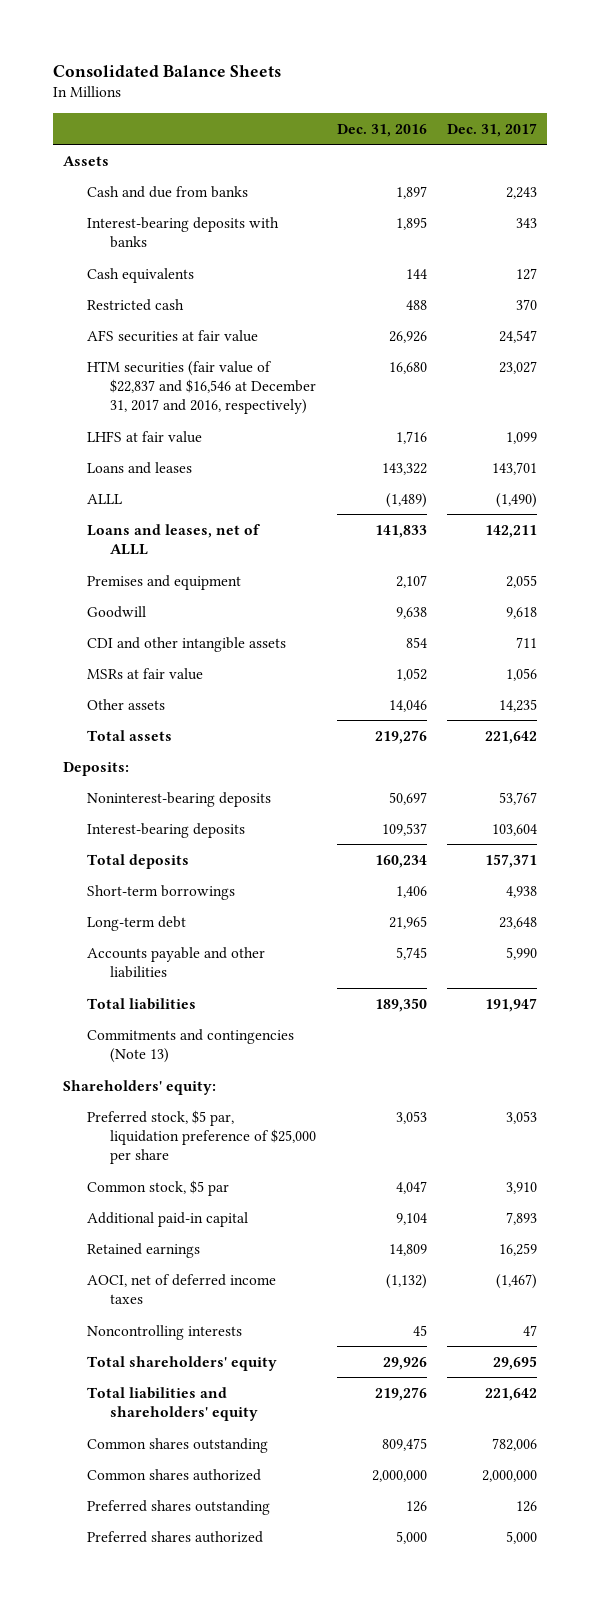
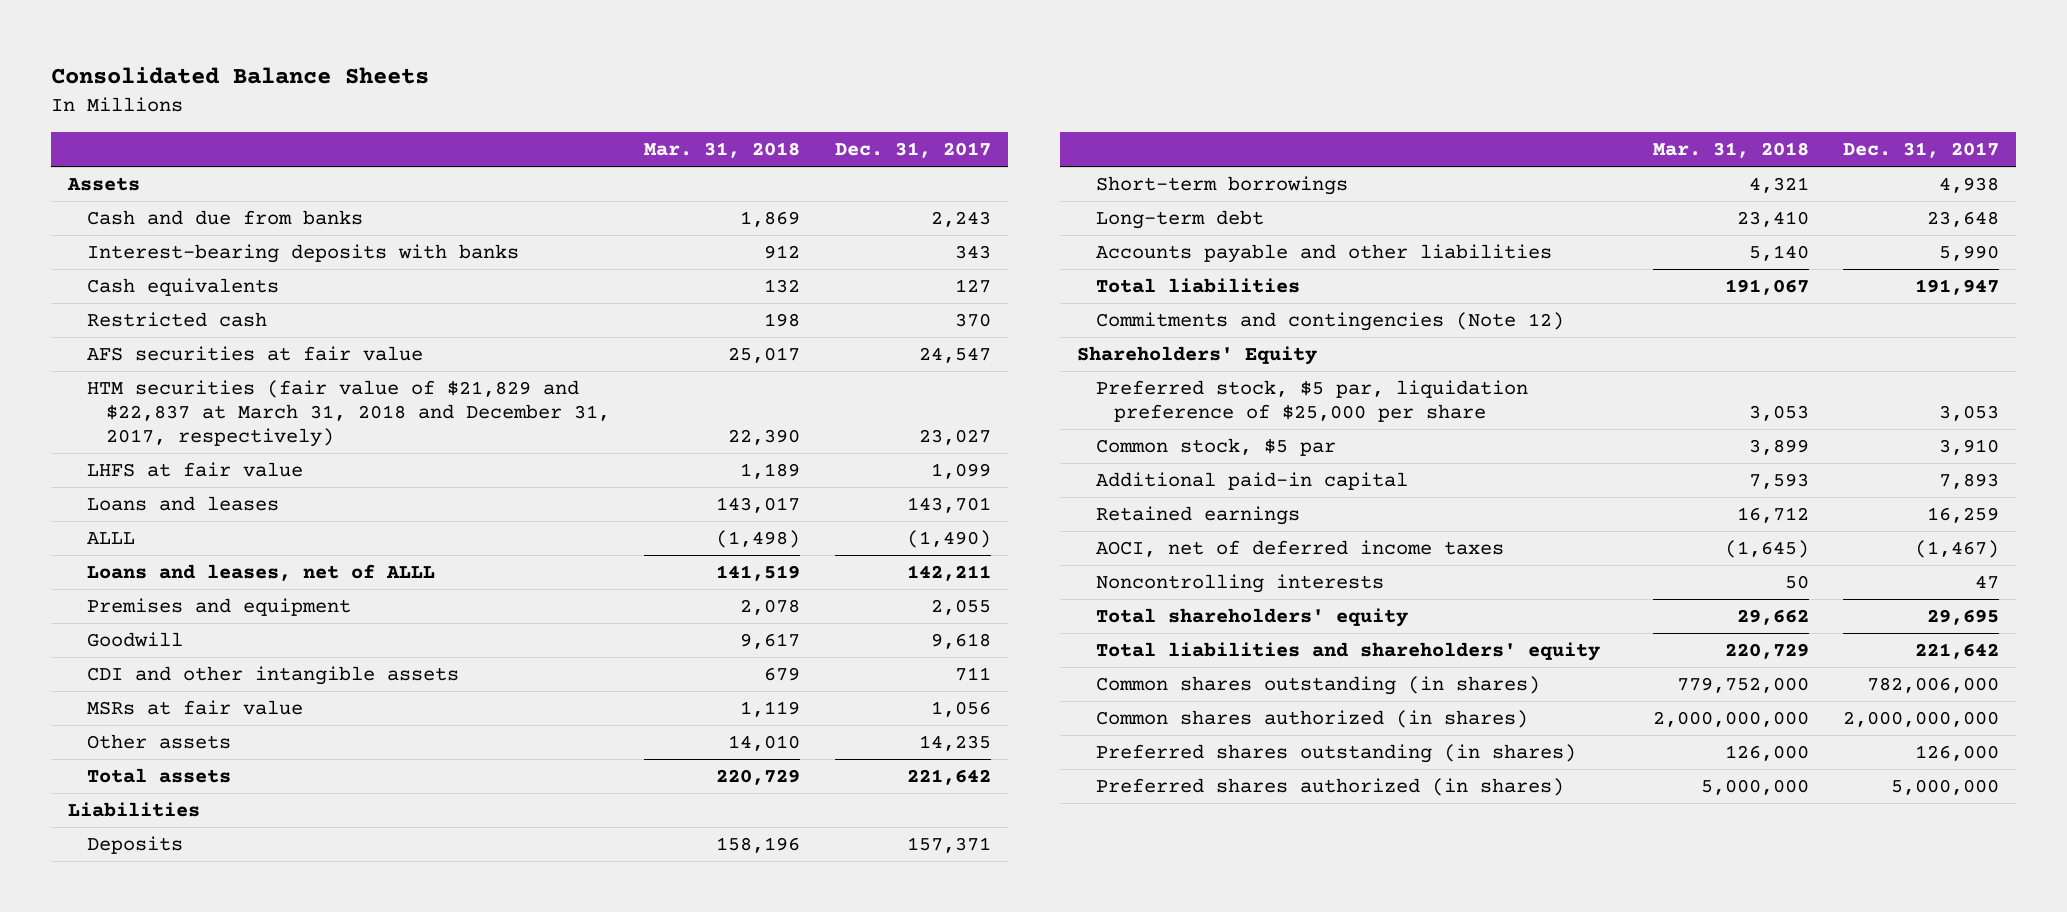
- | Dec. 31, 2016 | Dec. 31, 2017
+ | Mar. 31, 2018 | Dec. 31, 2017
- HTM securities (fair value of $22,837 and $16,546 at December 31, 2017 and 2016, respectively) | 16,680 | 23,027
+ HTM securities (fair value of $21,829 and $22,837 at March 31, 2018 and December 31, 2017, respectively) | 22,390 | 23,027
- Deposits:
- Noninterest-bearing deposits | 50,697 | 53,767
- Interest-bearing deposits | 109,537 | 103,604
- Total deposits | 160,234 | 157,371
+ Liabilities
+ Deposits | 158,196 | 157,371
- Commitments and contingencies (Note 13)
- Shareholders' equity:
+ Commitments and contingencies (Note 12)
+ Shareholders' Equity
- Common shares outstanding | 809,475 | 782,006
- Common shares authorized | 2,000,000 | 2,000,000
- Preferred shares outstanding | 126 | 126
- Preferred shares authorized | 5,000 | 5,000
+ Common shares outstanding (in shares) | 779,752,000 | 782,006,000
+ Common shares authorized (in shares) | 2,000,000,000 | 2,000,000,000
+ Preferred shares outstanding (in shares) | 126,000 | 126,000
+ Preferred shares authorized (in shares) | 5,000,000 | 5,000,000

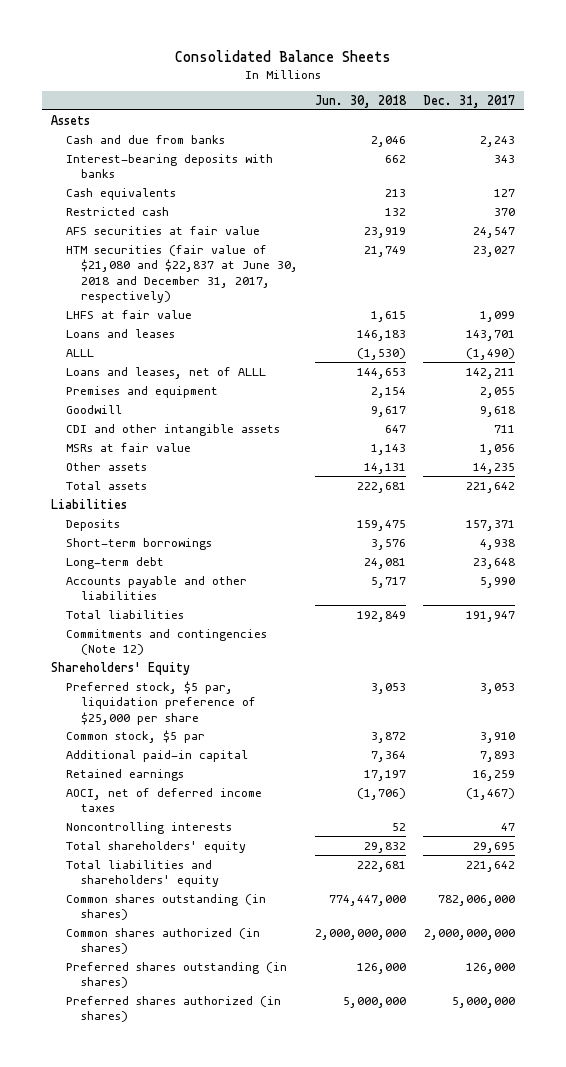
- | Mar. 31, 2018 | Dec. 31, 2017
+ | Jun. 30, 2018 | Dec. 31, 2017
- HTM securities (fair value of $21,829 and $22,837 at March 31, 2018 and December 31, 2017, respectively) | 22,390 | 23,027
+ HTM securities (fair value of $21,080 and $22,837 at June 30, 2018 and December 31, 2017, respectively) | 21,749 | 23,027

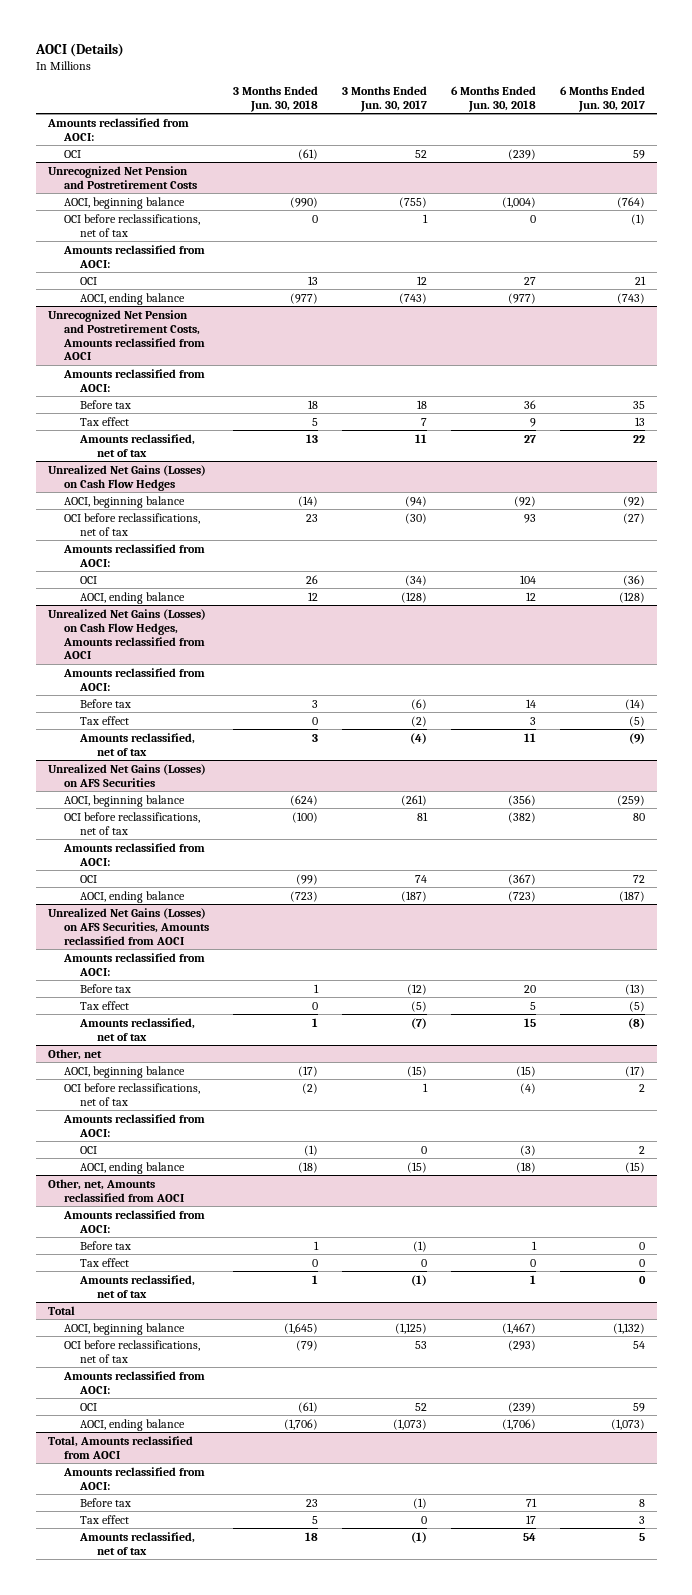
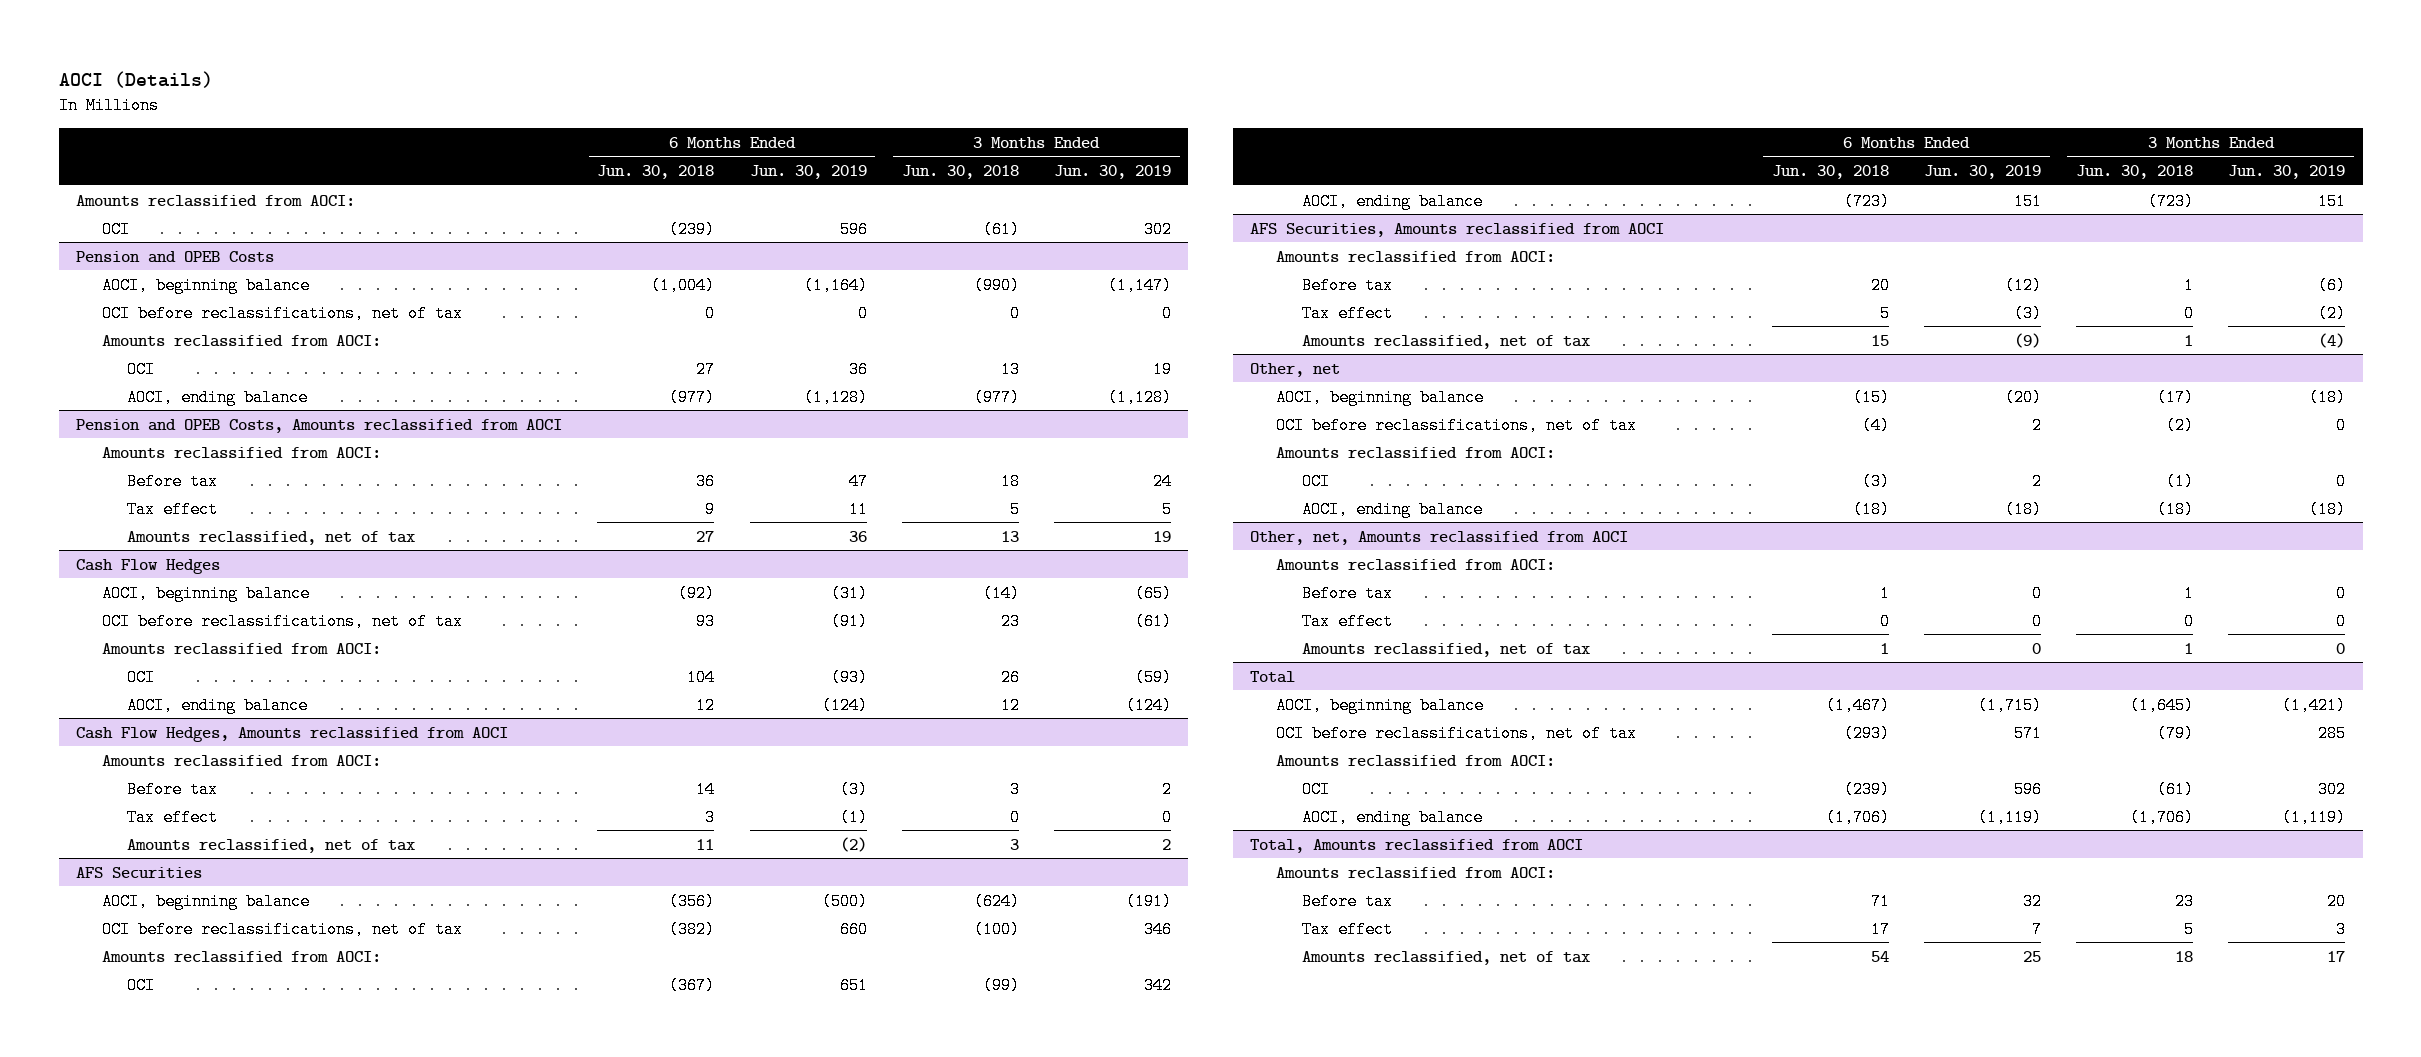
- | 3 Months Ended Jun. 30, 2018 | 3 Months Ended Jun. 30, 2017 | 6 Months Ended Jun. 30, 2018 | 6 Months Ended Jun. 30, 2017
+ | 6 Months Ended Jun. 30, 2018 | 6 Months Ended Jun. 30, 2019 | 3 Months Ended Jun. 30, 2018 | 3 Months Ended Jun. 30, 2019
- Unrecognized Net Pension and Postretirement Costs
+ Pension and OPEB Costs
- Unrecognized Net Pension and Postretirement Costs, Amounts reclassified from AOCI
+ Pension and OPEB Costs, Amounts reclassified from AOCI
- Unrealized Net Gains (Losses) on Cash Flow Hedges
+ Cash Flow Hedges
- Unrealized Net Gains (Losses) on Cash Flow Hedges, Amounts reclassified from AOCI
+ Cash Flow Hedges, Amounts reclassified from AOCI
- Unrealized Net Gains (Losses) on AFS Securities
+ AFS Securities
- Unrealized Net Gains (Losses) on AFS Securities, Amounts reclassified from AOCI
+ AFS Securities, Amounts reclassified from AOCI

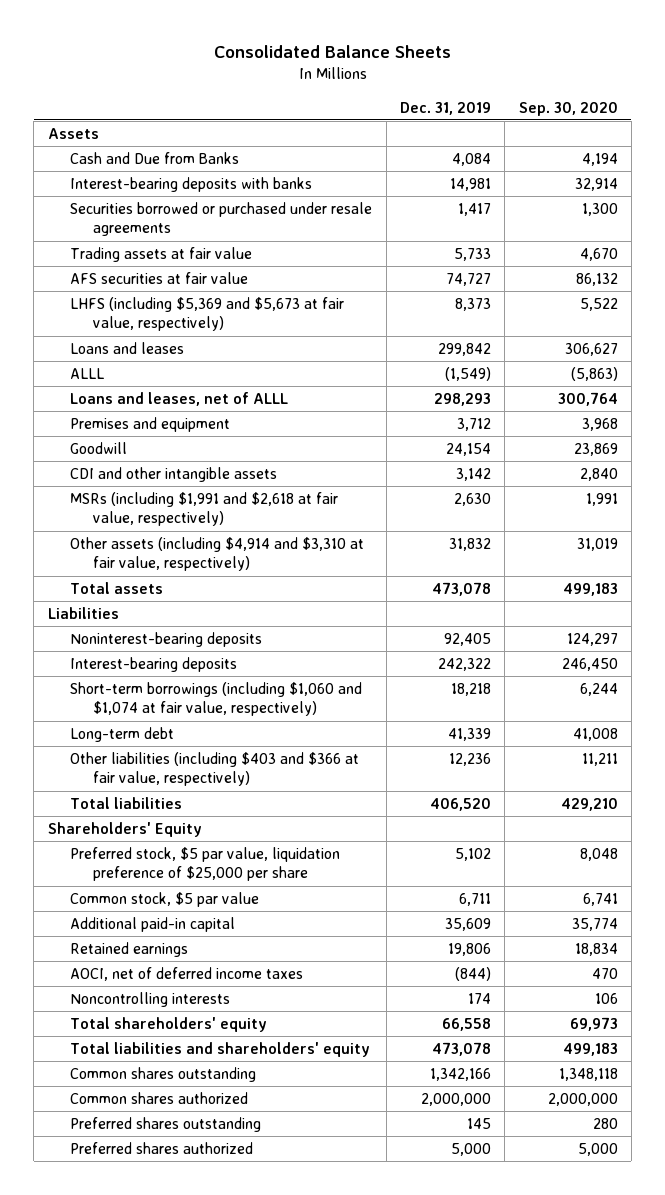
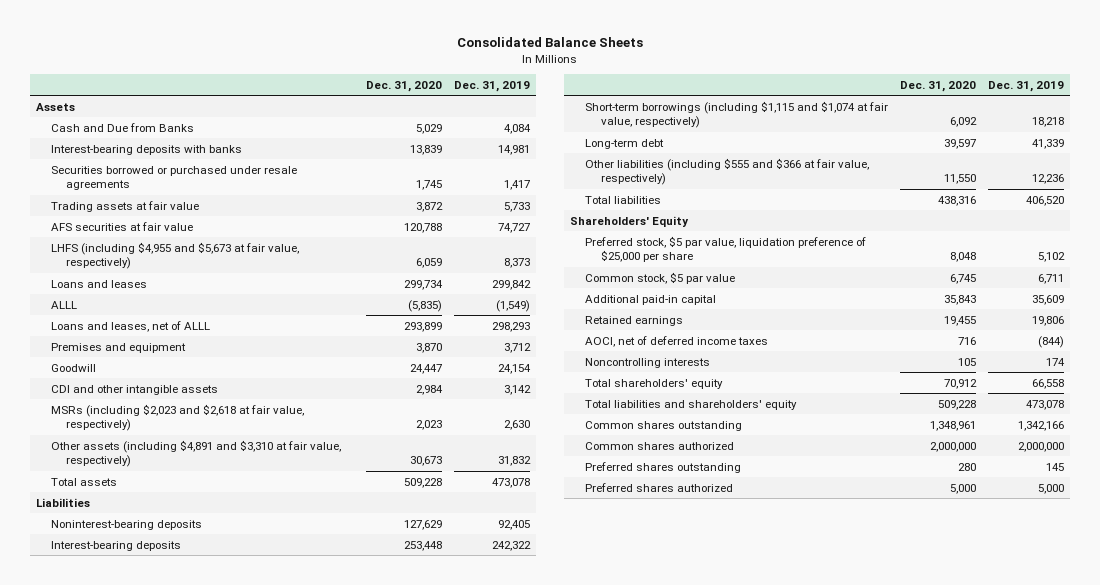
- | Dec. 31, 2019 | Sep. 30, 2020
+ | Dec. 31, 2020 | Dec. 31, 2019
- LHFS (including $5,369 and $5,673 at fair value, respectively) | 8,373 | 5,522
+ LHFS (including $4,955 and $5,673 at fair value, respectively) | 6,059 | 8,373
- MSRs (including $1,991 and $2,618 at fair value, respectively) | 2,630 | 1,991
- Other assets (including $4,914 and $3,310 at fair value, respectively) | 31,832 | 31,019
+ MSRs (including $2,023 and $2,618 at fair value, respectively) | 2,023 | 2,630
+ Other assets (including $4,891 and $3,310 at fair value, respectively) | 30,673 | 31,832
- Short-term borrowings (including $1,060 and $1,074 at fair value, respectively) | 18,218 | 6,244
+ Short-term borrowings (including $1,115 and $1,074 at fair value, respectively) | 6,092 | 18,218
- Other liabilities (including $403 and $366 at fair value, respectively) | 12,236 | 11,211
+ Other liabilities (including $555 and $366 at fair value, respectively) | 11,550 | 12,236

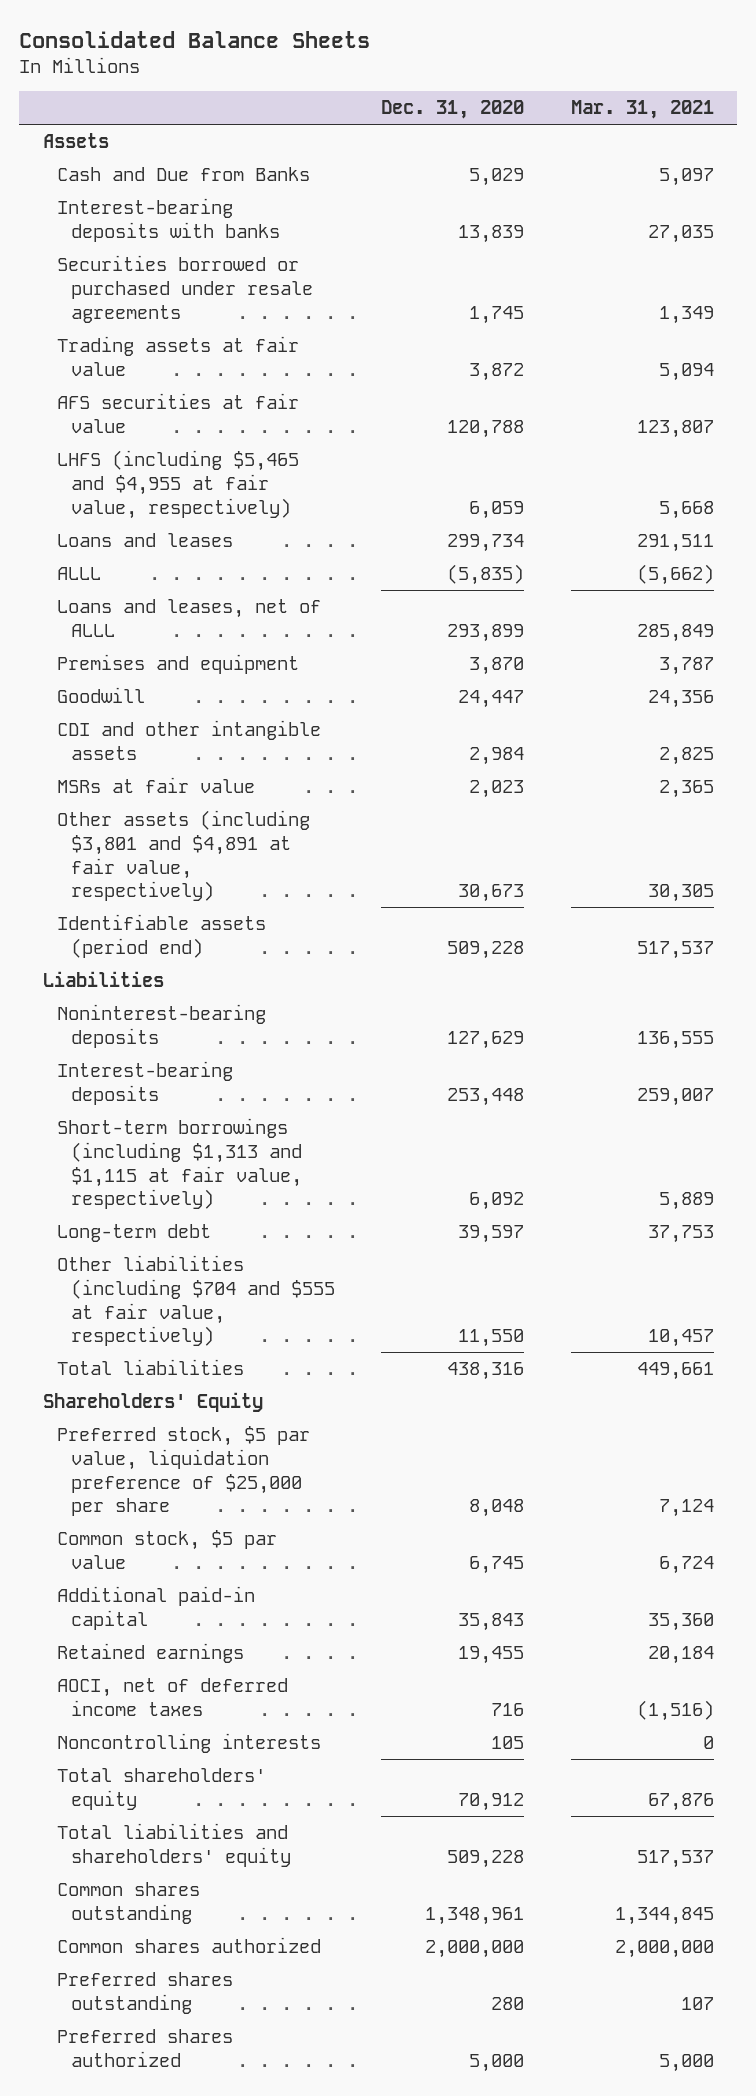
- | Dec. 31, 2020 | Dec. 31, 2019
+ | Dec. 31, 2020 | Mar. 31, 2021
- LHFS (including $4,955 and $5,673 at fair value, respectively) | 6,059 | 8,373
+ LHFS (including $5,465 and $4,955 at fair value, respectively) | 6,059 | 5,668
- MSRs (including $2,023 and $2,618 at fair value, respectively) | 2,023 | 2,630
- Other assets (including $4,891 and $3,310 at fair value, respectively) | 30,673 | 31,832
- Total assets | 509,228 | 473,078
+ MSRs at fair value | 2,023 | 2,365
+ Other assets (including $3,801 and $4,891 at fair value, respectively) | 30,673 | 30,305
+ Identifiable assets (period end) | 509,228 | 517,537
- Short-term borrowings (including $1,115 and $1,074 at fair value, respectively) | 6,092 | 18,218
+ Short-term borrowings (including $1,313 and $1,115 at fair value, respectively) | 6,092 | 5,889
- Other liabilities (including $555 and $366 at fair value, respectively) | 11,550 | 12,236
+ Other liabilities (including $704 and $555 at fair value, respectively) | 11,550 | 10,457

